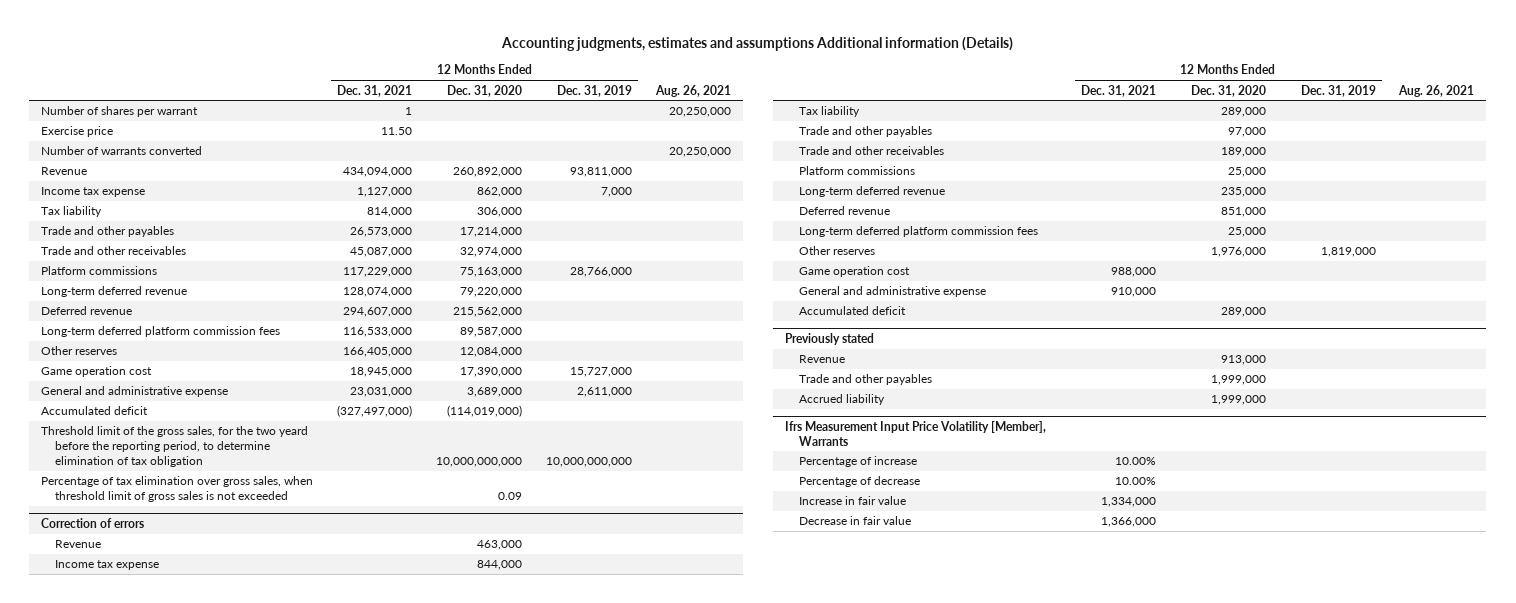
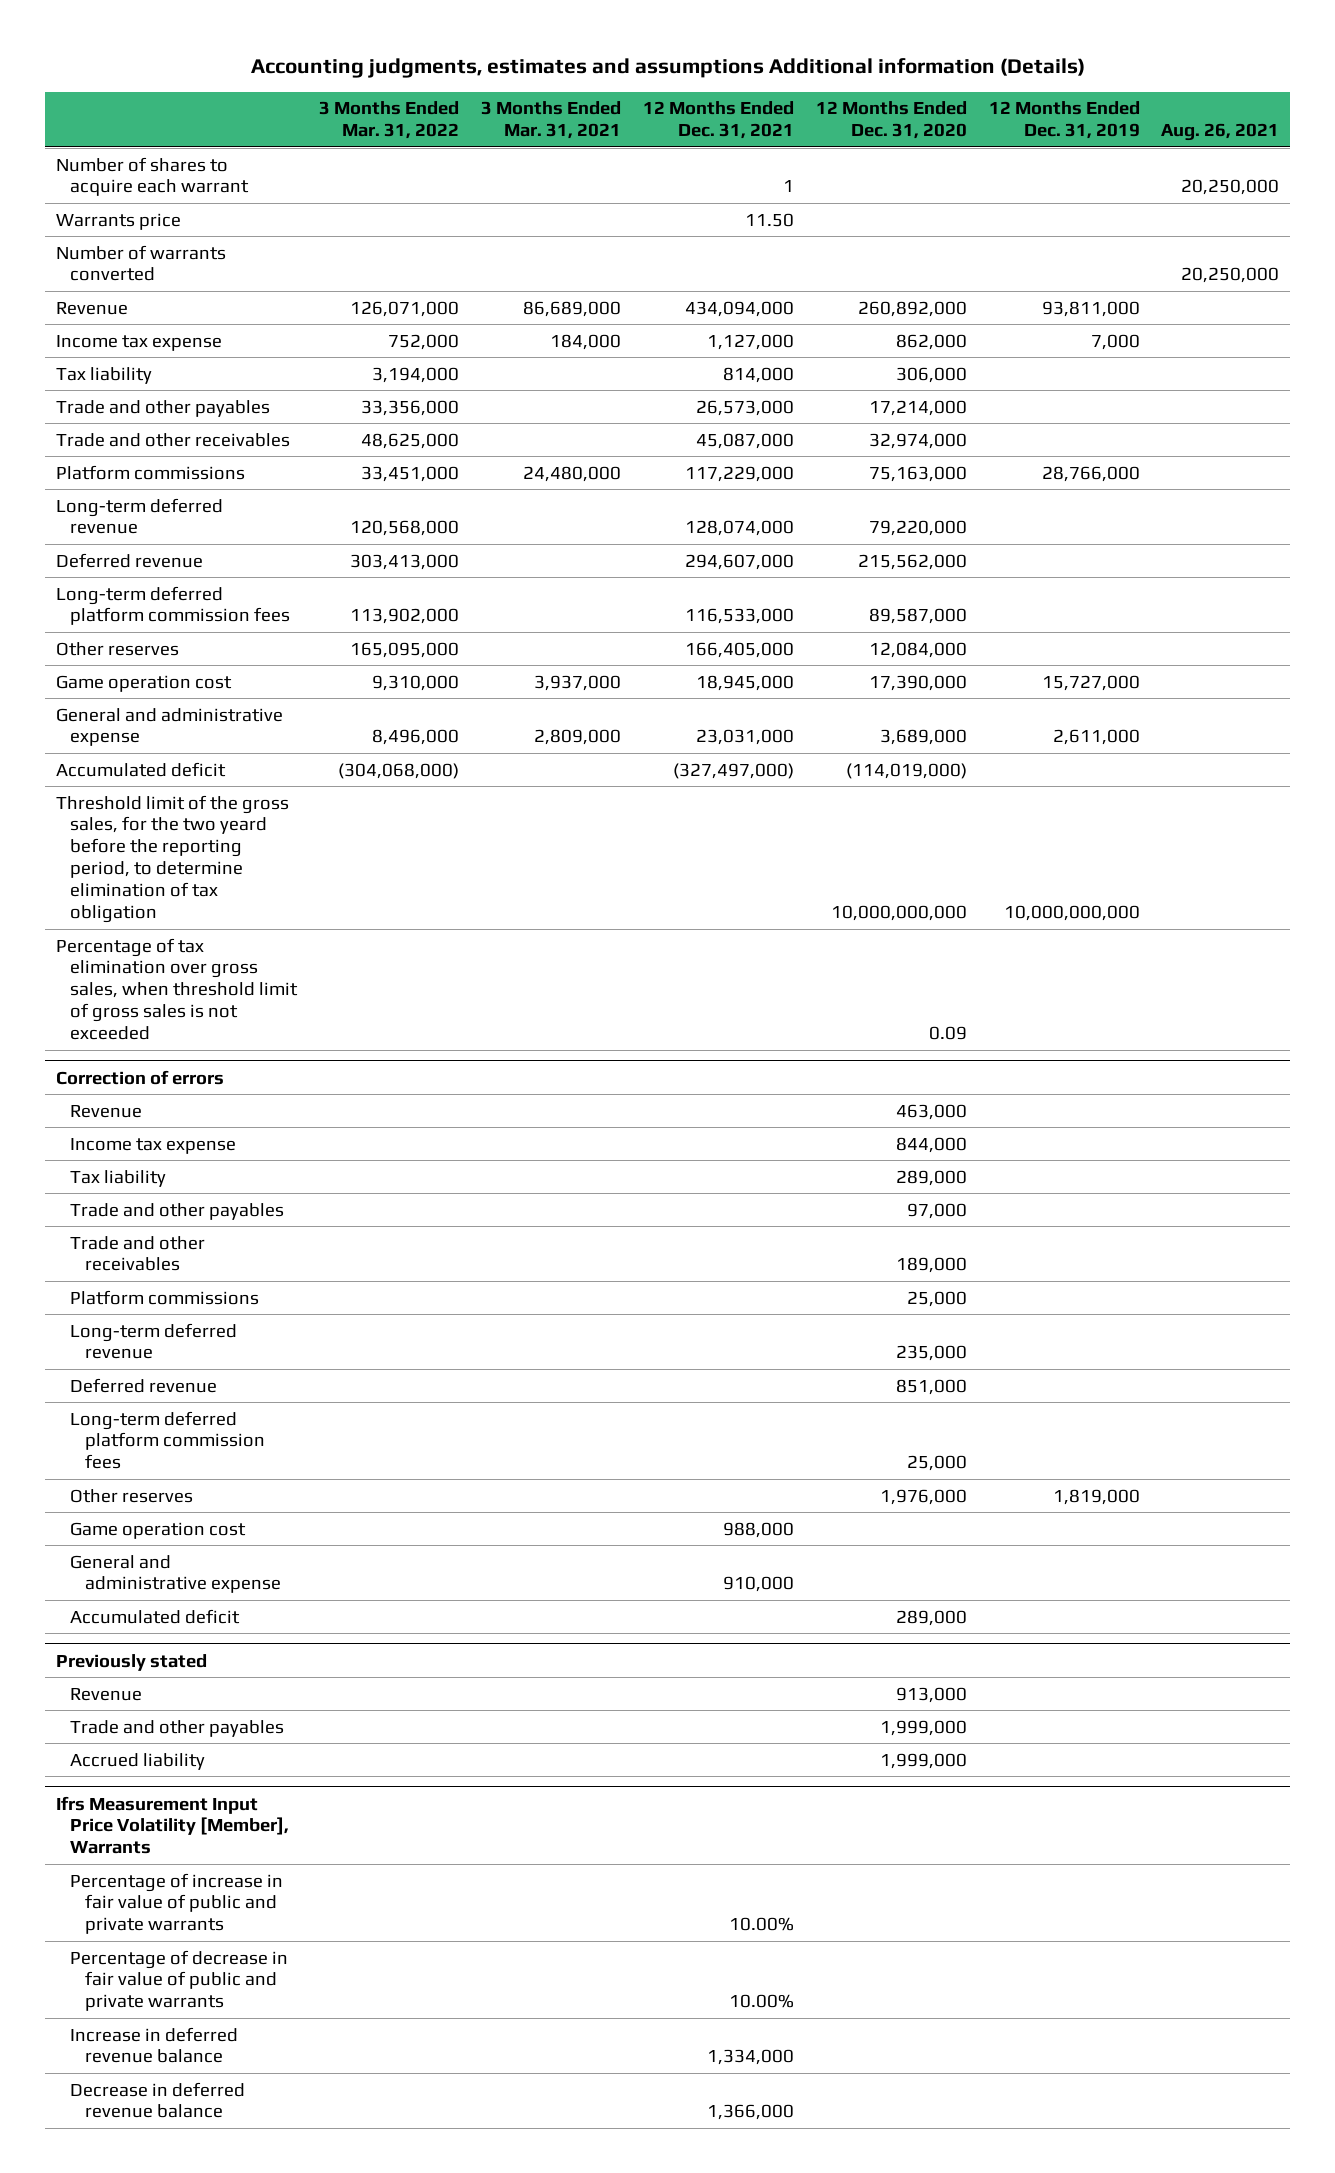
- | 12 Months Ended Dec. 31, 2021 | 12 Months Ended Dec. 31, 2020 | 12 Months Ended Dec. 31, 2019 | Aug. 26, 2021
+ | 3 Months Ended Mar. 31, 2022 | 3 Months Ended Mar. 31, 2021 | 12 Months Ended Dec. 31, 2021 | 12 Months Ended Dec. 31, 2020 | 12 Months Ended Dec. 31, 2019 | Aug. 26, 2021
- Number of shares per warrant | 1 | | | 20,250,000
- Exercise price | 11.50 | | |
+ Number of shares to acquire each warrant | | | 1 | | | 20,250,000
+ Warrants price | | | 11.50 | | |
@ Ifrs Measurement Input Price Volatility [Member], Warrants
- Percentage of increase | 10.00% | | |
- Percentage of decrease | 10.00% | | |
- Increase in fair value | 1,334,000 | | |
- Decrease in fair value | 1,366,000 | | |
+ Percentage of increase in fair value of public and private warrants | | | 10.00% | | |
+ Percentage of decrease in fair value of public and private warrants | | | 10.00% | | |
+ Increase in deferred revenue balance | | | 1,334,000 | | |
+ Decrease in deferred revenue balance | | | 1,366,000 | | |

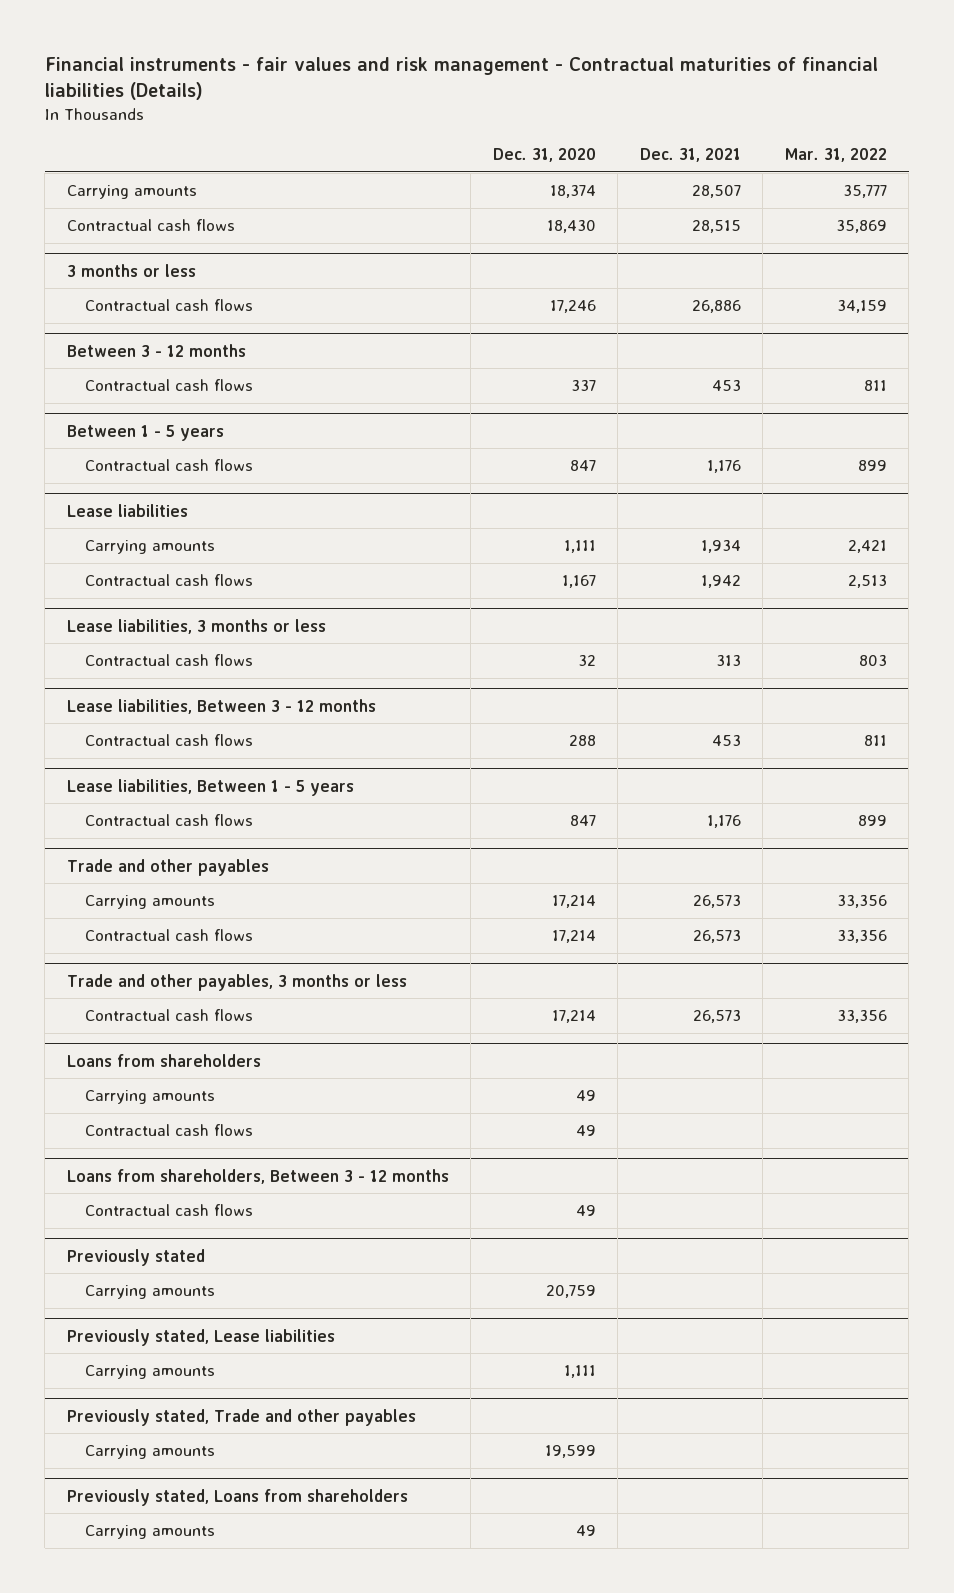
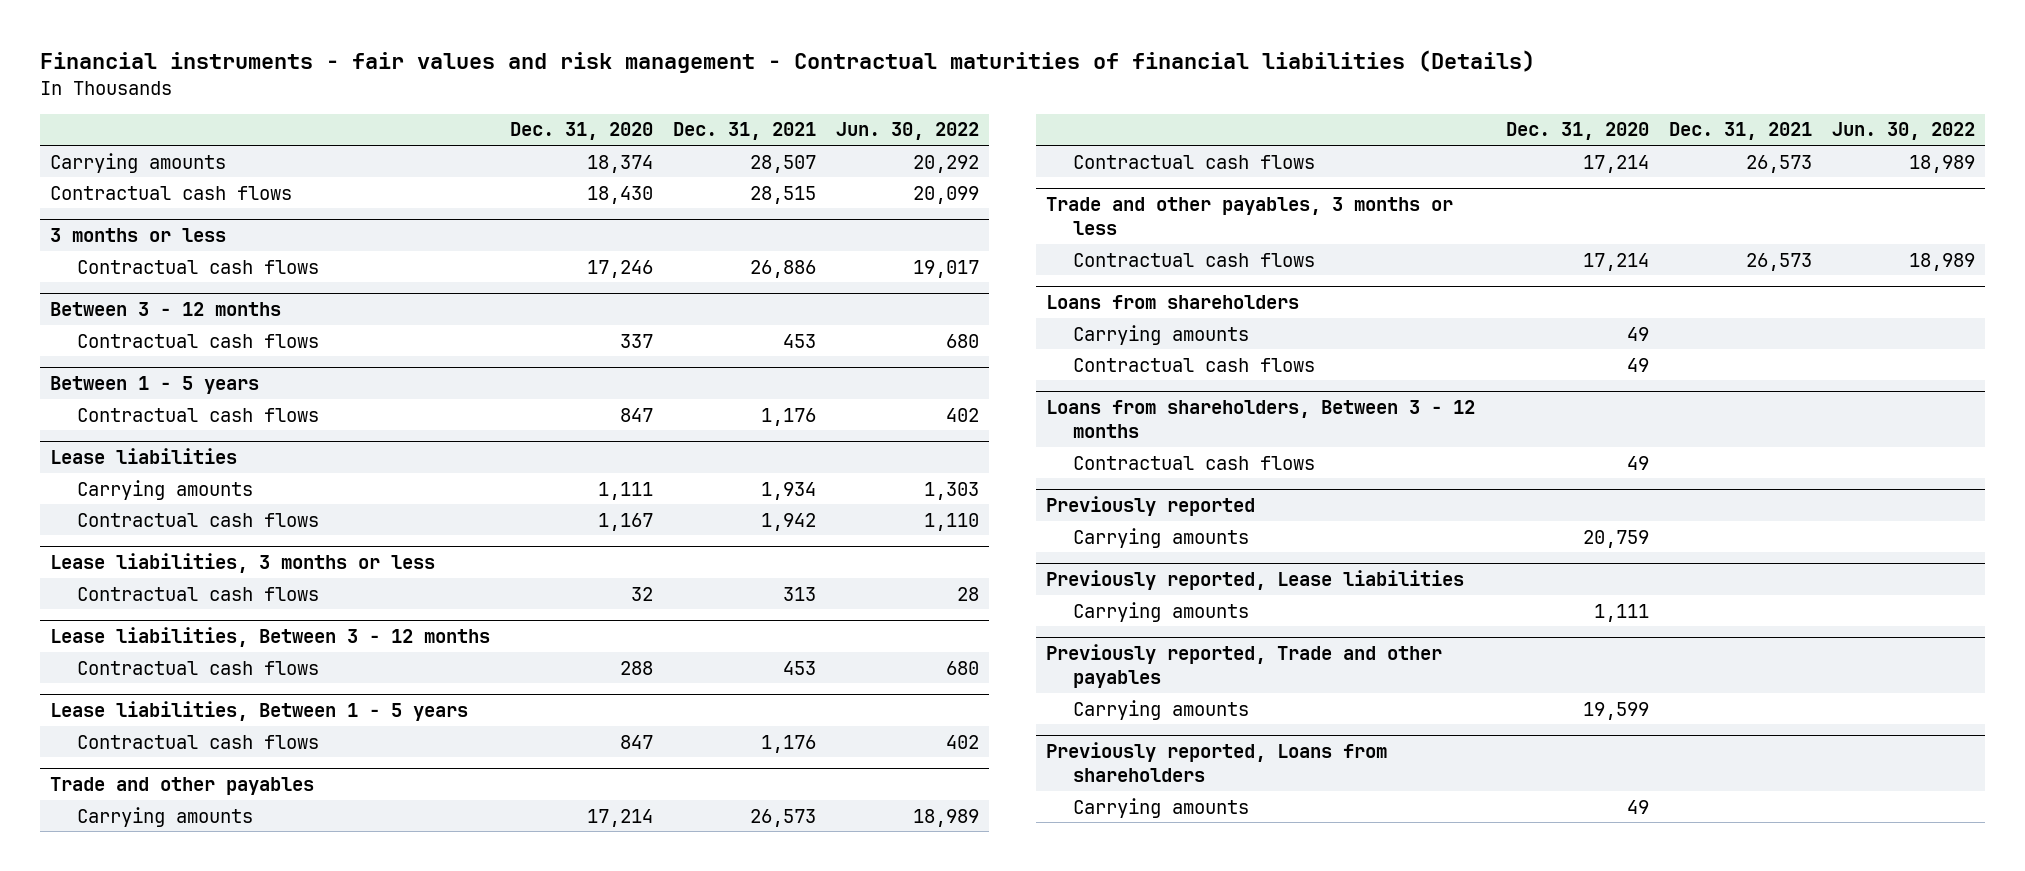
- | Dec. 31, 2020 | Dec. 31, 2021 | Mar. 31, 2022
+ | Dec. 31, 2020 | Dec. 31, 2021 | Jun. 30, 2022
- Previously stated
+ Previously reported
- Previously stated, Lease liabilities
+ Previously reported, Lease liabilities
- Previously stated, Trade and other payables
+ Previously reported, Trade and other payables
- Previously stated, Loans from shareholders
+ Previously reported, Loans from shareholders

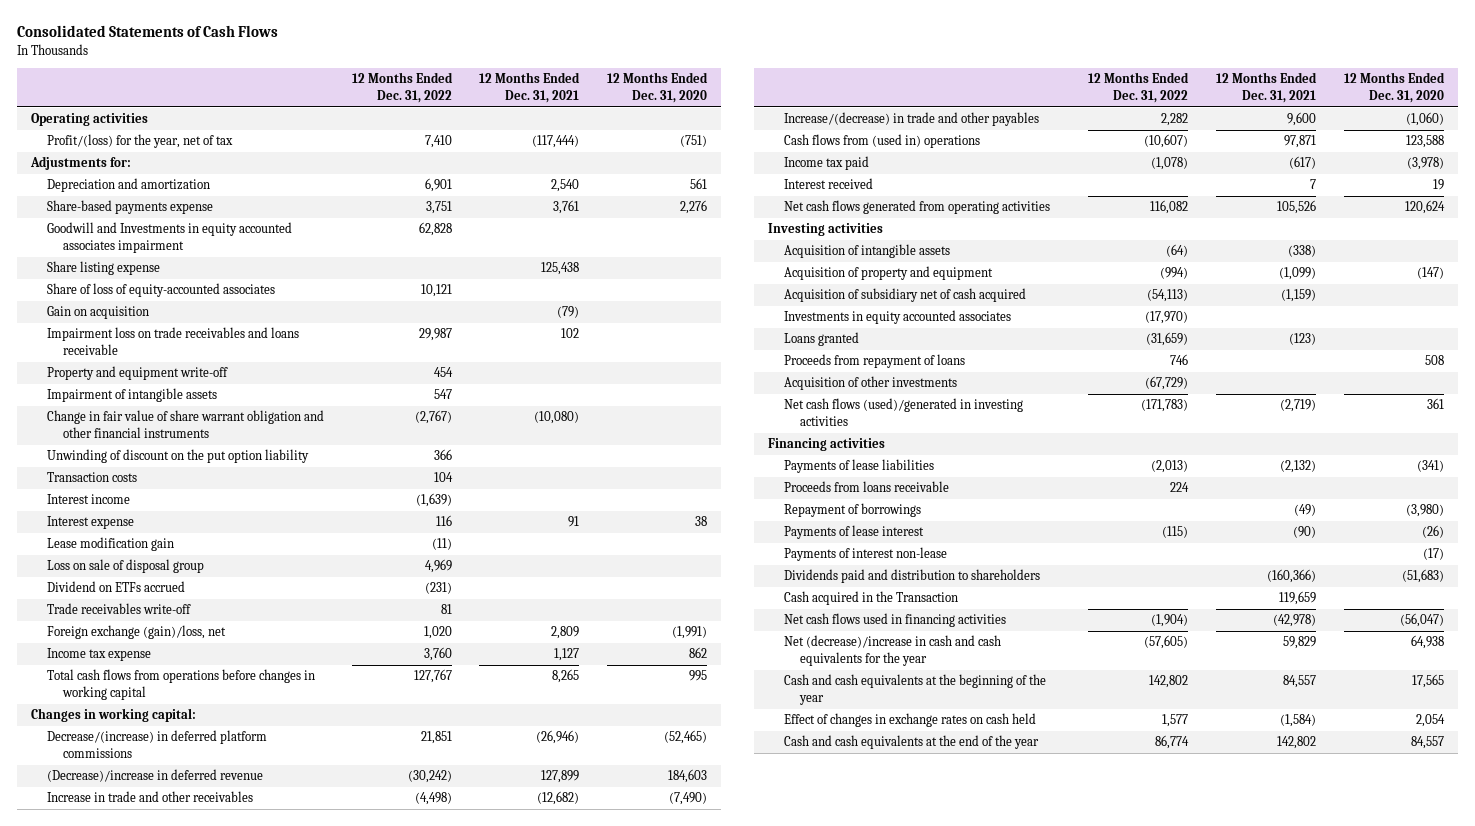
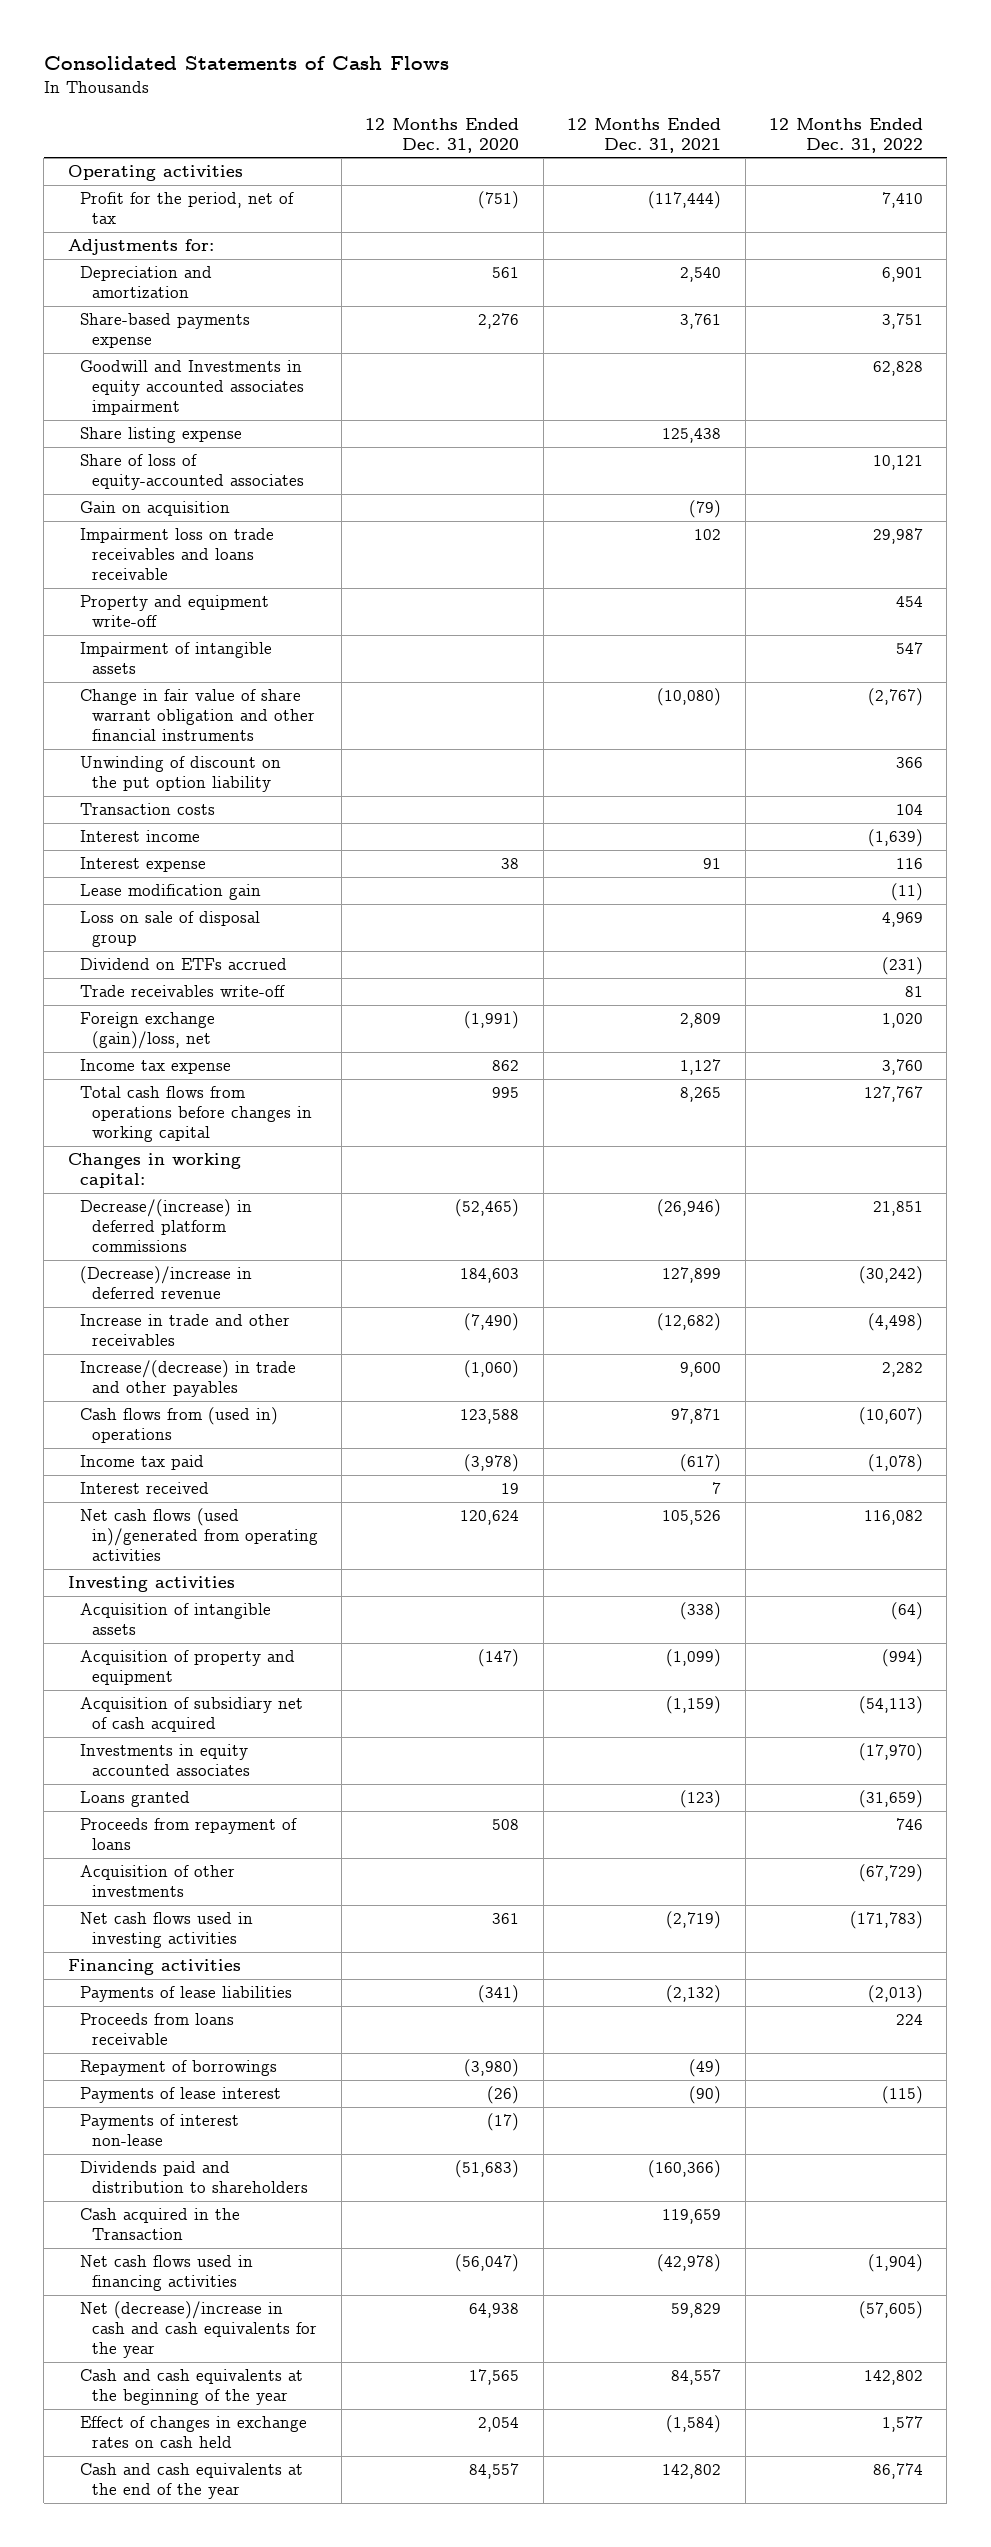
- | 12 Months Ended Dec. 31, 2022 | 12 Months Ended Dec. 31, 2021 | 12 Months Ended Dec. 31, 2020
+ | 12 Months Ended Dec. 31, 2020 | 12 Months Ended Dec. 31, 2021 | 12 Months Ended Dec. 31, 2022
- Profit/(loss) for the year, net of tax | 7,410 | (117,444) | (751)
+ Profit for the period, net of tax | (751) | (117,444) | 7,410
- Net cash flows generated from operating activities | 116,082 | 105,526 | 120,624
+ Net cash flows (used in)/generated from operating activities | 120,624 | 105,526 | 116,082
- Net cash flows (used)/generated in investing activities | (171,783) | (2,719) | 361
+ Net cash flows used in investing activities | 361 | (2,719) | (171,783)

